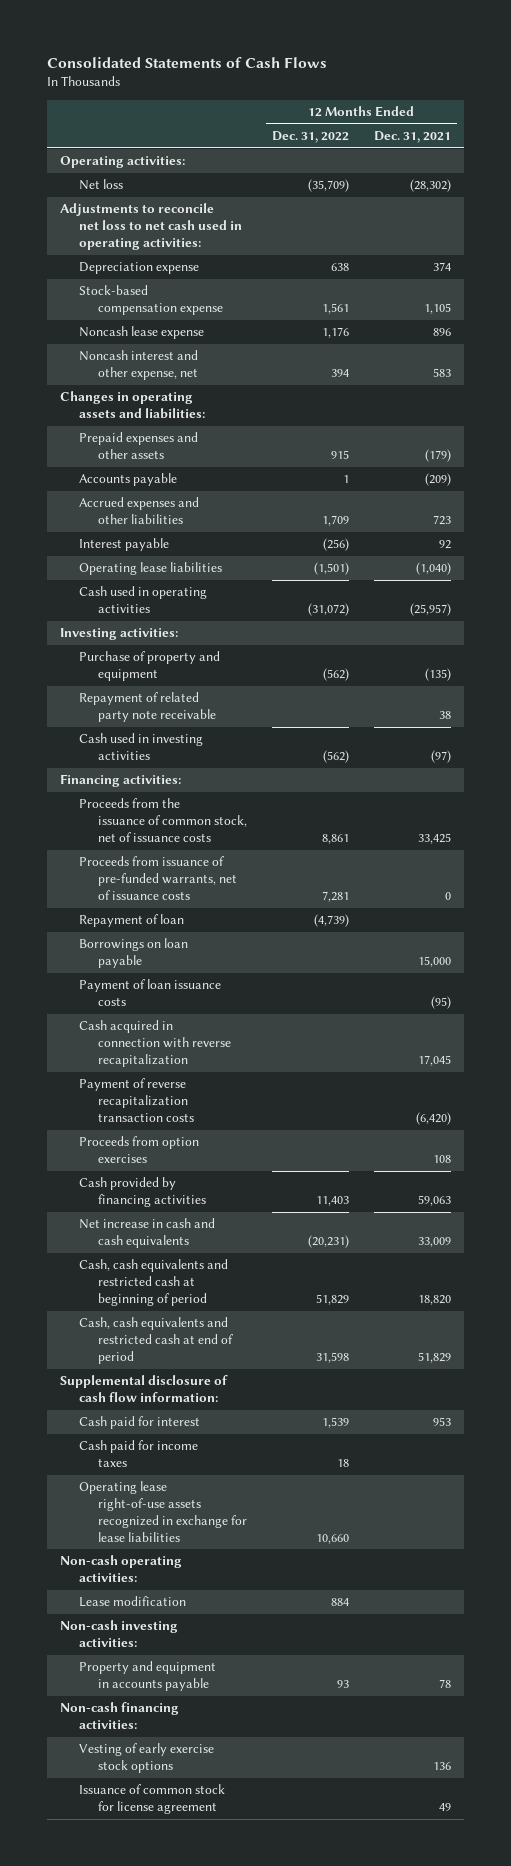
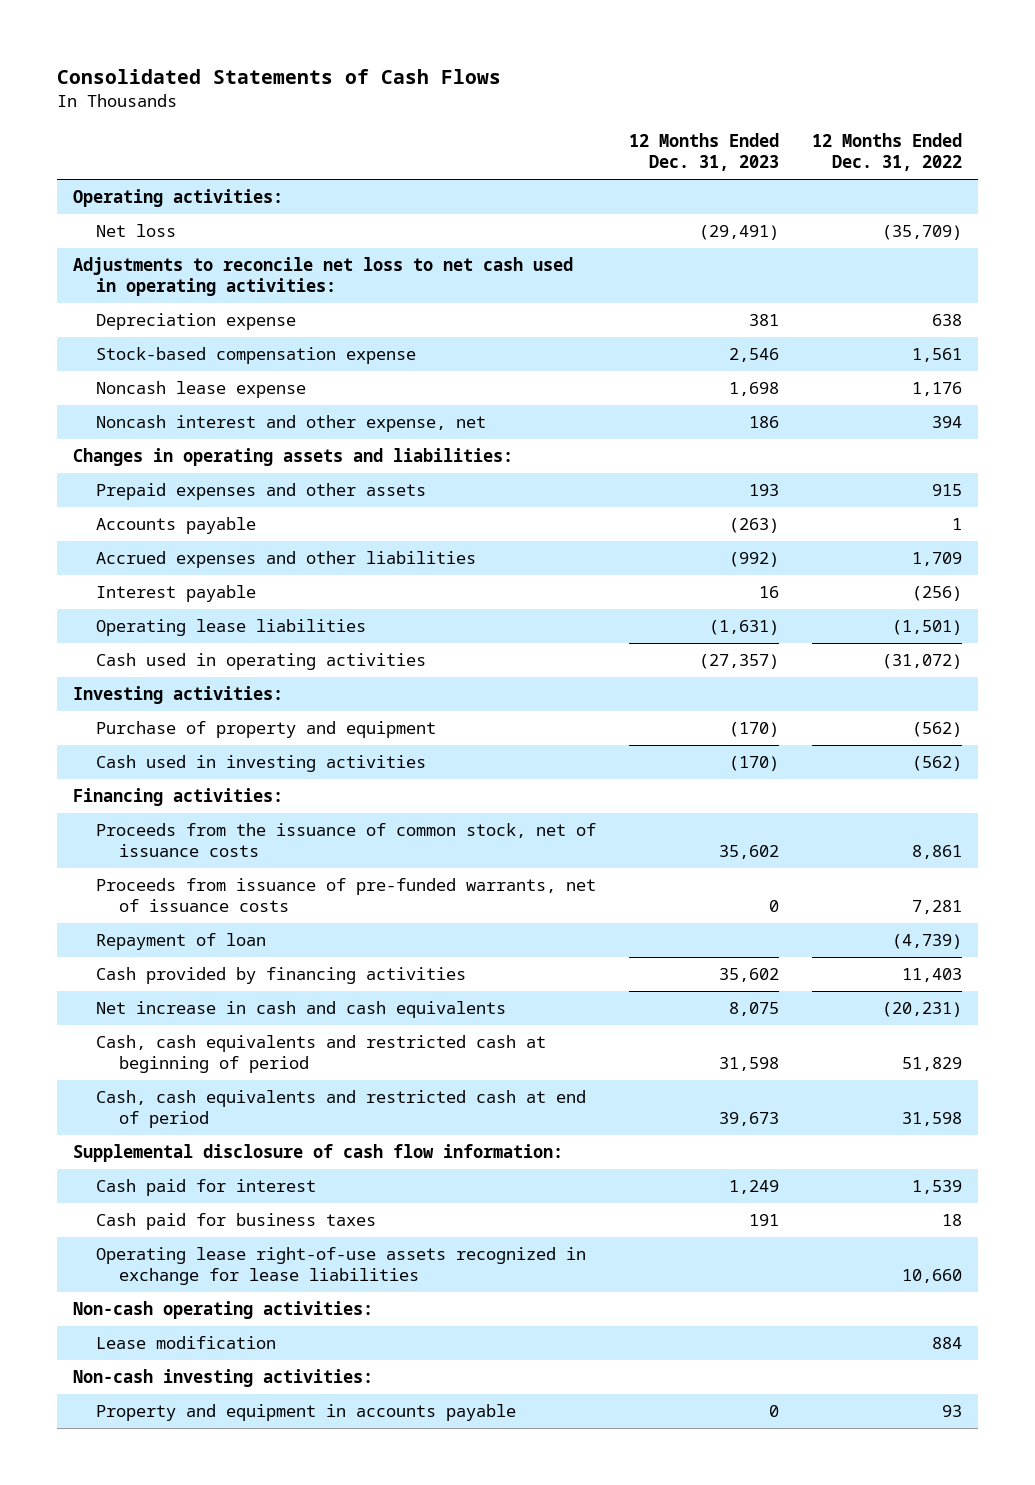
- | 12 Months Ended Dec. 31, 2022 | 12 Months Ended Dec. 31, 2021
+ | 12 Months Ended Dec. 31, 2023 | 12 Months Ended Dec. 31, 2022
- Repayment of related party note receivable | | 38
- Borrowings on loan payable | | 15,000
- Payment of loan issuance costs | | (95)
- Cash acquired in connection with reverse recapitalization | | 17,045
- Payment of reverse recapitalization transaction costs | | (6,420)
- Proceeds from option exercises | | 108
- Cash paid for income taxes | 18 |
+ Cash paid for business taxes | 191 | 18
- Non-cash financing activities:
- Vesting of early exercise stock options | | 136
- Issuance of common stock for license agreement | | 49

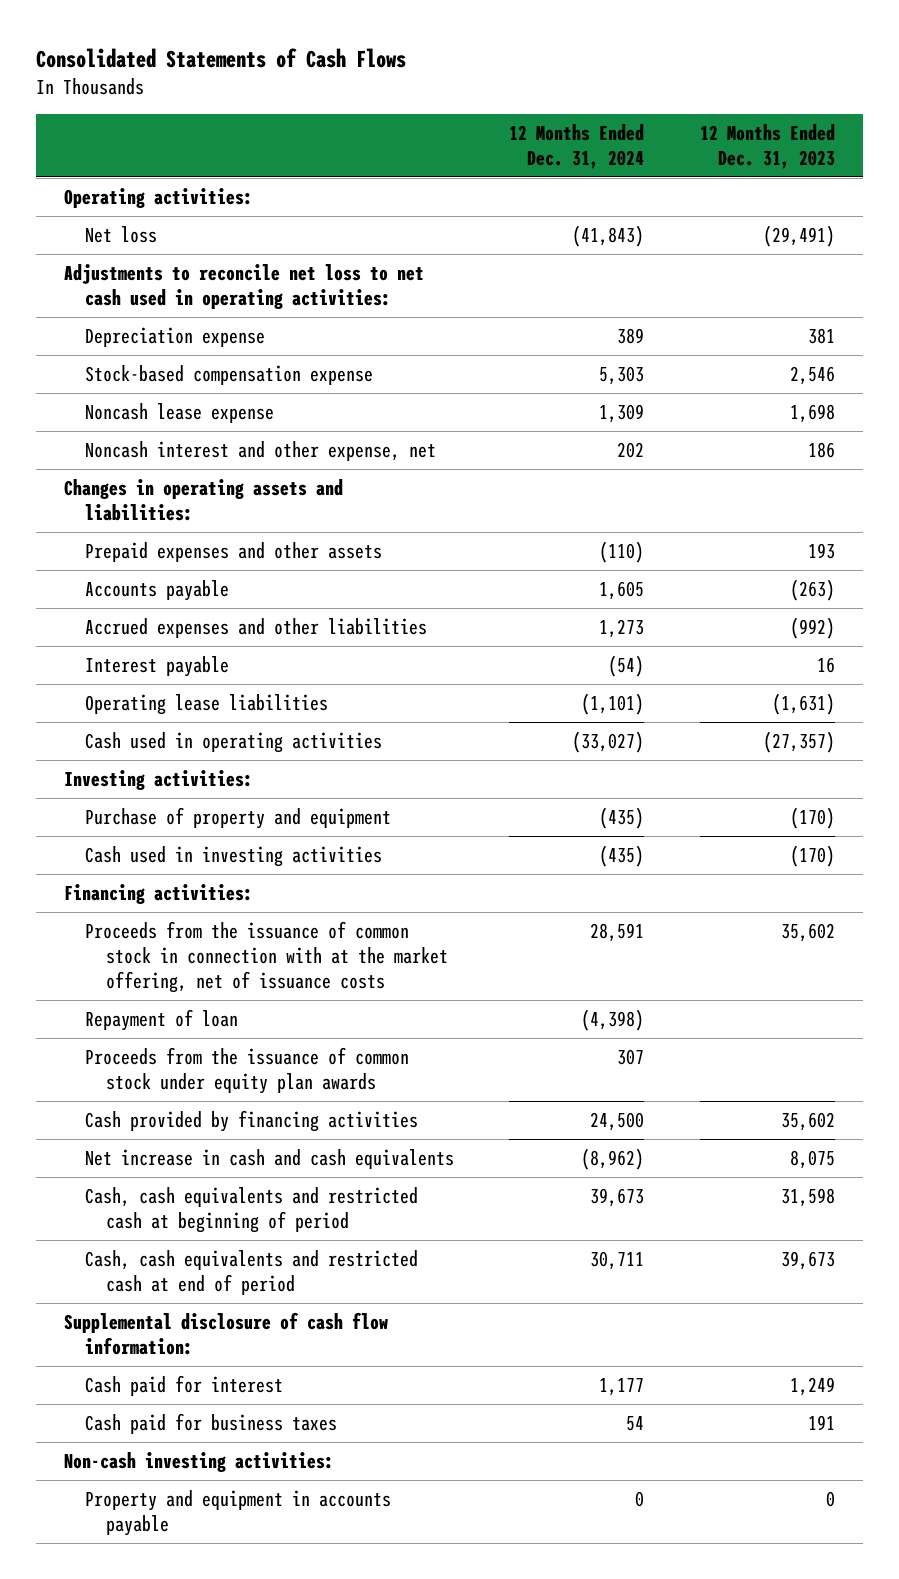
- | 12 Months Ended Dec. 31, 2023 | 12 Months Ended Dec. 31, 2022
+ | 12 Months Ended Dec. 31, 2024 | 12 Months Ended Dec. 31, 2023
- Proceeds from the issuance of common stock, net of issuance costs | 35,602 | 8,861
- Proceeds from issuance of pre-funded warrants, net of issuance costs | 0 | 7,281
+ Proceeds from the issuance of common stock in connection with at the market offering, net of issuance costs | 28,591 | 35,602
+ Proceeds from the issuance of common stock under equity plan awards | 307 |
- Operating lease right-of-use assets recognized in exchange for lease liabilities | | 10,660
- Non-cash operating activities:
- Lease modification | | 884

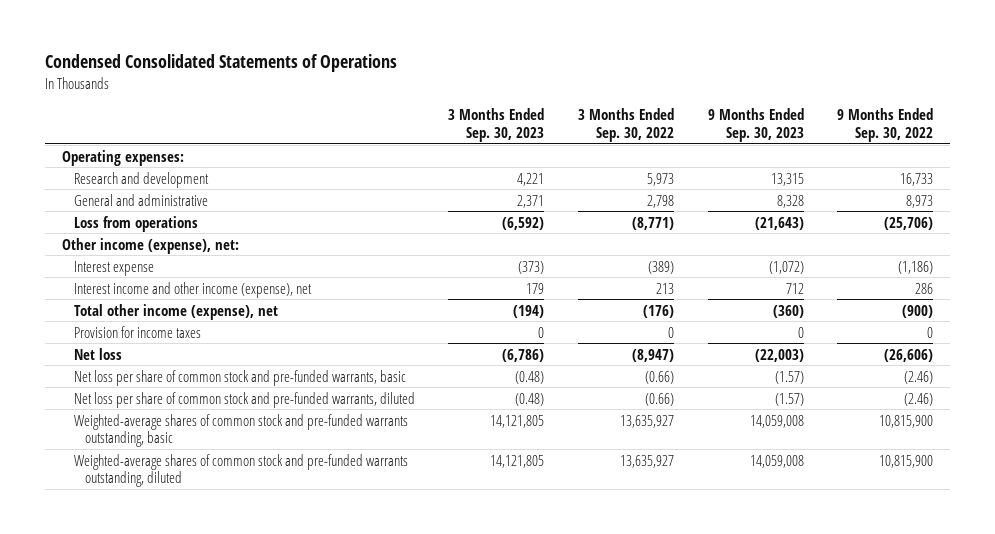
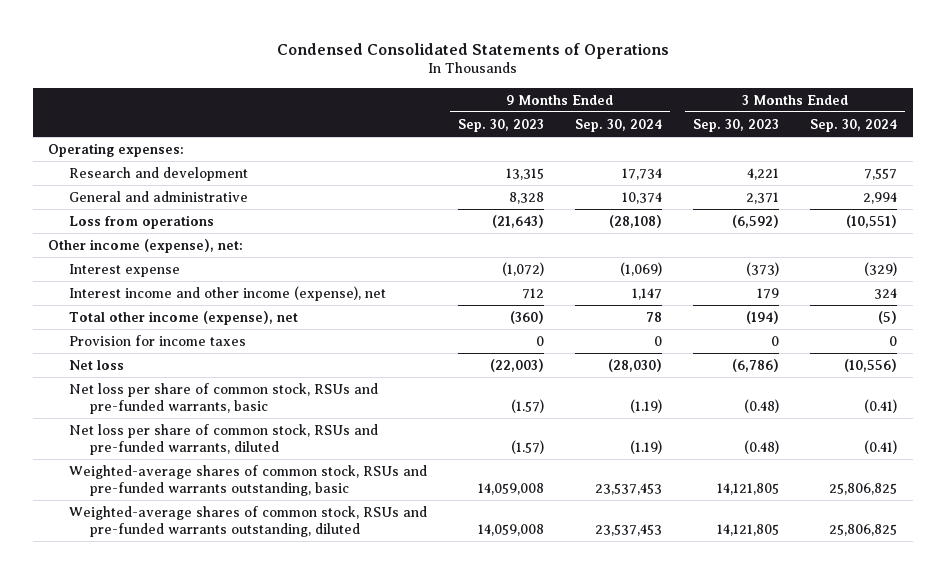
- | 3 Months Ended Sep. 30, 2023 | 3 Months Ended Sep. 30, 2022 | 9 Months Ended Sep. 30, 2023 | 9 Months Ended Sep. 30, 2022
+ | 9 Months Ended Sep. 30, 2023 | 9 Months Ended Sep. 30, 2024 | 3 Months Ended Sep. 30, 2023 | 3 Months Ended Sep. 30, 2024
- Net loss per share of common stock and pre-funded warrants, basic | (0.48) | (0.66) | (1.57) | (2.46)
- Net loss per share of common stock and pre-funded warrants, diluted | (0.48) | (0.66) | (1.57) | (2.46)
- Weighted-average shares of common stock and pre-funded warrants outstanding, basic | 14,121,805 | 13,635,927 | 14,059,008 | 10,815,900
- Weighted-average shares of common stock and pre-funded warrants outstanding, diluted | 14,121,805 | 13,635,927 | 14,059,008 | 10,815,900
+ Net loss per share of common stock, RSUs and pre-funded warrants, basic | (1.57) | (1.19) | (0.48) | (0.41)
+ Net loss per share of common stock, RSUs and pre-funded warrants, diluted | (1.57) | (1.19) | (0.48) | (0.41)
+ Weighted-average shares of common stock, RSUs and pre-funded warrants outstanding, basic | 14,059,008 | 23,537,453 | 14,121,805 | 25,806,825
+ Weighted-average shares of common stock, RSUs and pre-funded warrants outstanding, diluted | 14,059,008 | 23,537,453 | 14,121,805 | 25,806,825

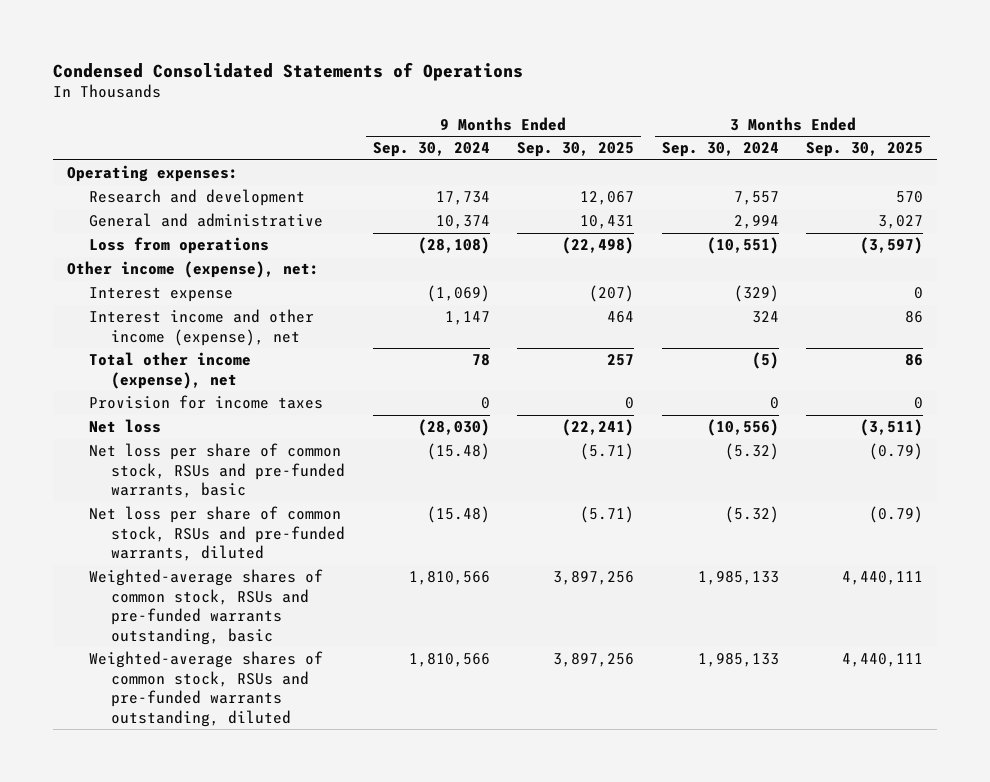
- | 9 Months Ended Sep. 30, 2023 | 9 Months Ended Sep. 30, 2024 | 3 Months Ended Sep. 30, 2023 | 3 Months Ended Sep. 30, 2024
+ | 9 Months Ended Sep. 30, 2024 | 9 Months Ended Sep. 30, 2025 | 3 Months Ended Sep. 30, 2024 | 3 Months Ended Sep. 30, 2025
- Net loss per share of common stock, RSUs and pre-funded warrants, basic | (1.57) | (1.19) | (0.48) | (0.41)
- Net loss per share of common stock, RSUs and pre-funded warrants, diluted | (1.57) | (1.19) | (0.48) | (0.41)
- Weighted-average shares of common stock, RSUs and pre-funded warrants outstanding, basic | 14,059,008 | 23,537,453 | 14,121,805 | 25,806,825
- Weighted-average shares of common stock, RSUs and pre-funded warrants outstanding, diluted | 14,059,008 | 23,537,453 | 14,121,805 | 25,806,825
+ Net loss per share of common stock, RSUs and pre-funded warrants, basic | (15.48) | (5.71) | (5.32) | (0.79)
+ Net loss per share of common stock, RSUs and pre-funded warrants, diluted | (15.48) | (5.71) | (5.32) | (0.79)
+ Weighted-average shares of common stock, RSUs and pre-funded warrants outstanding, basic | 1,810,566 | 3,897,256 | 1,985,133 | 4,440,111
+ Weighted-average shares of common stock, RSUs and pre-funded warrants outstanding, diluted | 1,810,566 | 3,897,256 | 1,985,133 | 4,440,111

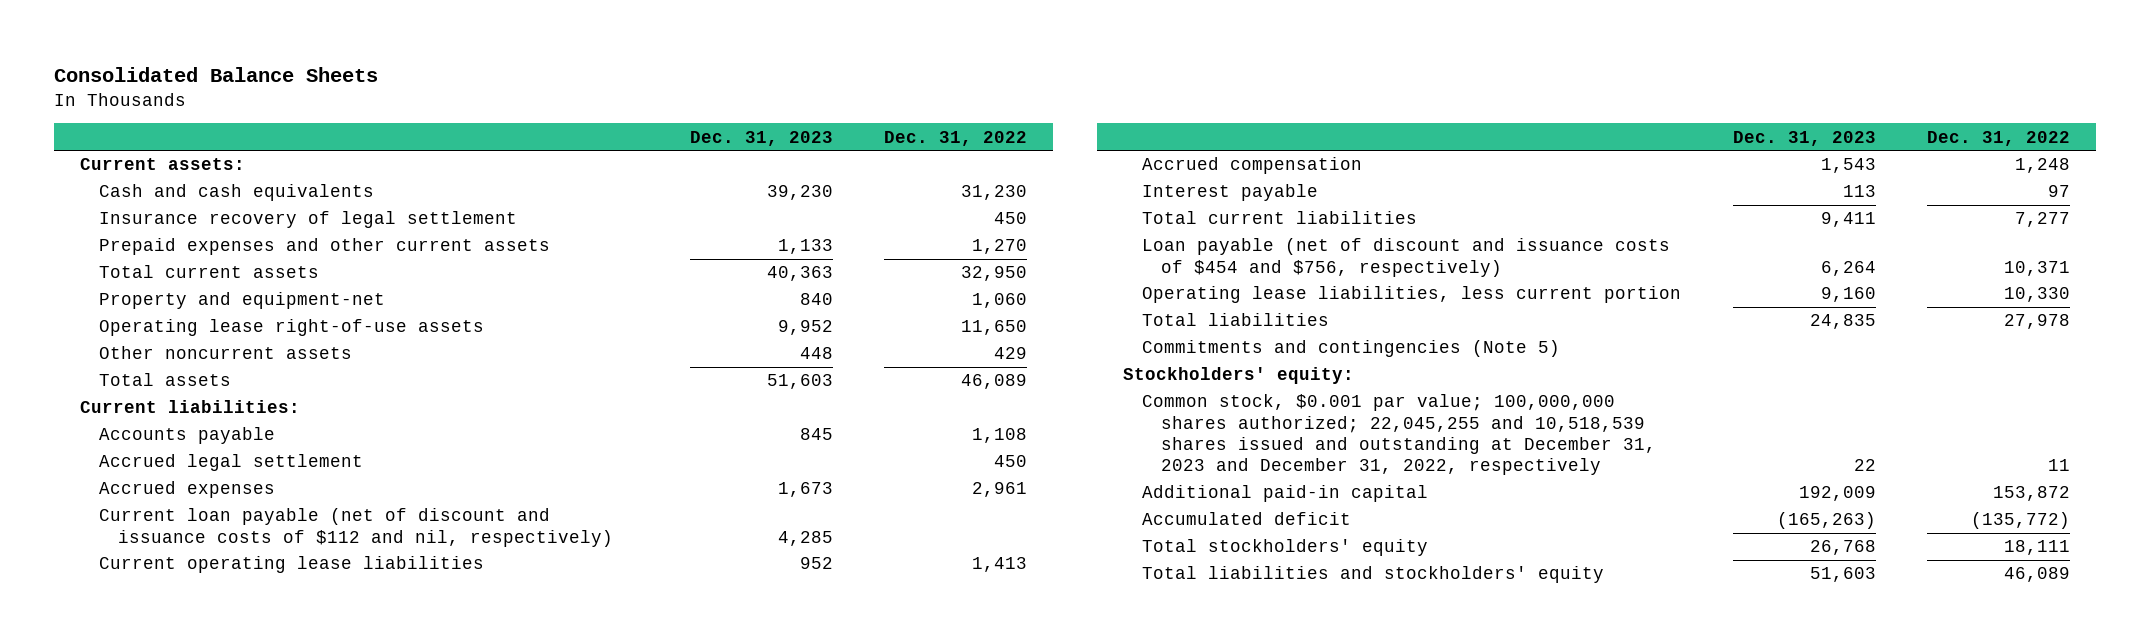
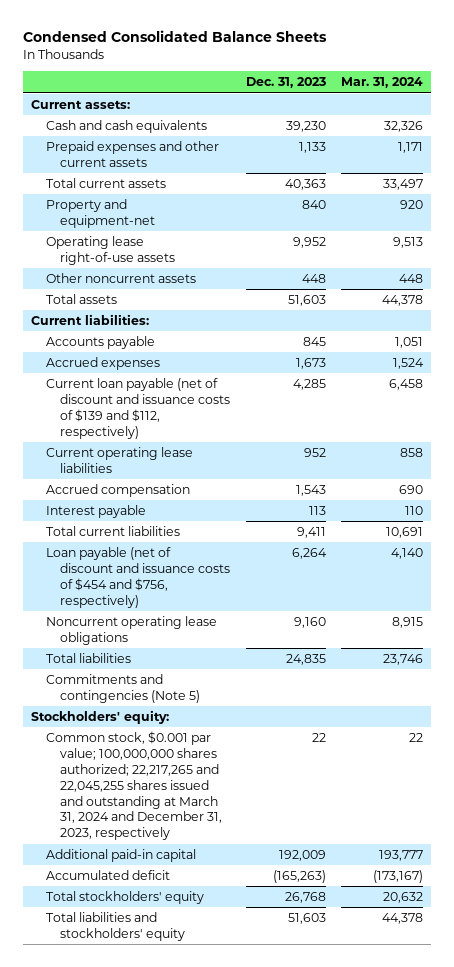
- Consolidated Balance Sheets
+ Condensed Consolidated Balance Sheets
- | Dec. 31, 2023 | Dec. 31, 2022
+ | Dec. 31, 2023 | Mar. 31, 2024
- Insurance recovery of legal settlement | | 450
- Accrued legal settlement | | 450
- Current loan payable (net of discount and issuance costs of $112 and nil, respectively) | 4,285 |
+ Current loan payable (net of discount and issuance costs of $139 and $112, respectively) | 4,285 | 6,458
- Operating lease liabilities, less current portion | 9,160 | 10,330
+ Noncurrent operating lease obligations | 9,160 | 8,915
- Common stock, $0.001 par value; 100,000,000 shares authorized; 22,045,255 and 10,518,539 shares issued and outstanding at December 31, 2023 and December 31, 2022, respectively | 22 | 11
+ Common stock, $0.001 par value; 100,000,000 shares authorized; 22,217,265 and 22,045,255 shares issued and outstanding at March 31, 2024 and December 31, 2023, respectively | 22 | 22

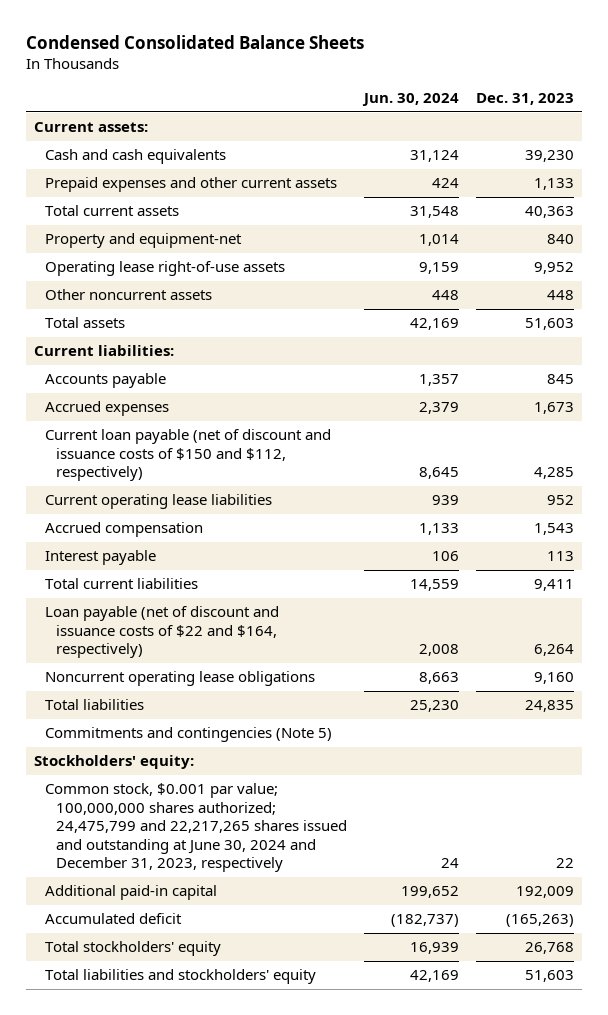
- | Dec. 31, 2023 | Mar. 31, 2024
+ | Jun. 30, 2024 | Dec. 31, 2023
- Current loan payable (net of discount and issuance costs of $139 and $112, respectively) | 4,285 | 6,458
+ Current loan payable (net of discount and issuance costs of $150 and $112, respectively) | 8,645 | 4,285
- Loan payable (net of discount and issuance costs of $454 and $756, respectively) | 6,264 | 4,140
+ Loan payable (net of discount and issuance costs of $22 and $164, respectively) | 2,008 | 6,264
- Common stock, $0.001 par value; 100,000,000 shares authorized; 22,217,265 and 22,045,255 shares issued and outstanding at March 31, 2024 and December 31, 2023, respectively | 22 | 22
+ Common stock, $0.001 par value; 100,000,000 shares authorized; 24,475,799 and 22,217,265 shares issued and outstanding at June 30, 2024 and December 31, 2023, respectively | 24 | 22

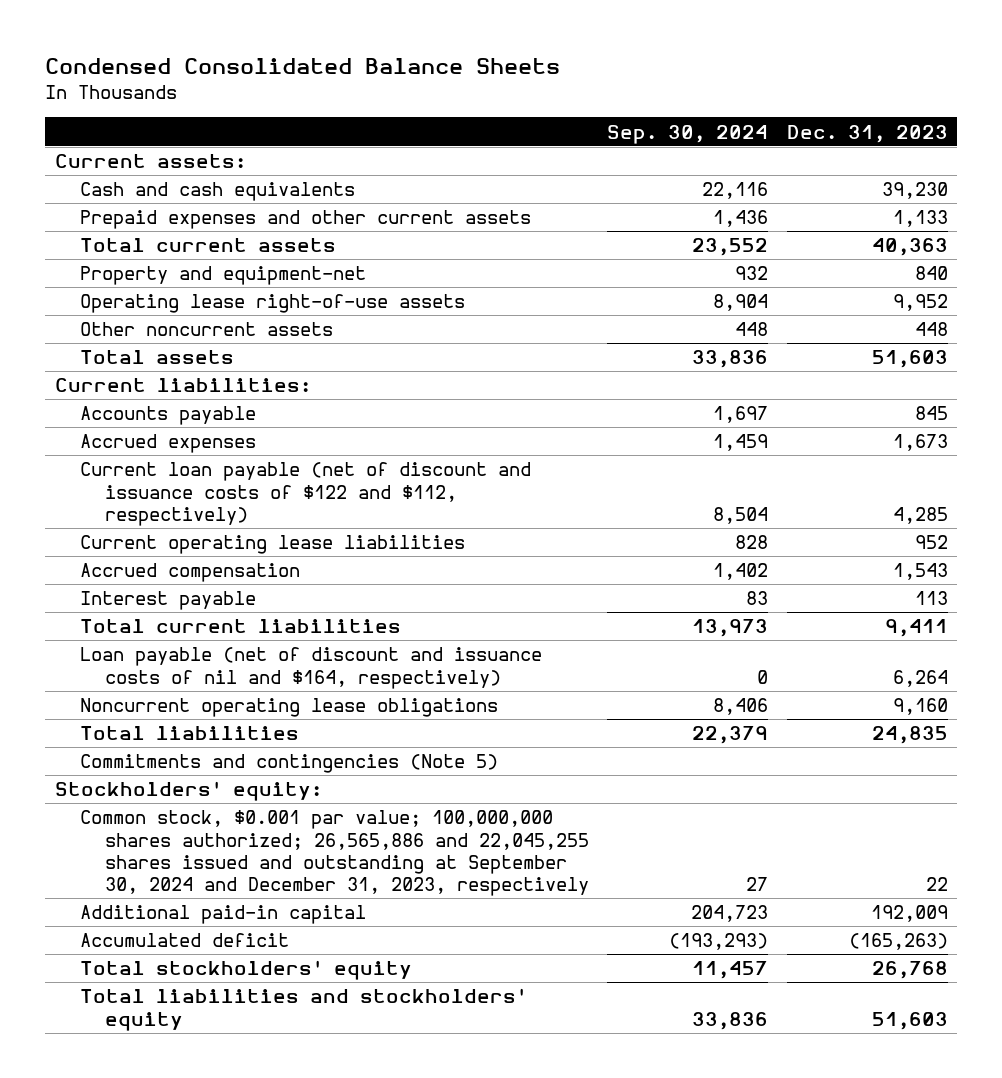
- | Jun. 30, 2024 | Dec. 31, 2023
+ | Sep. 30, 2024 | Dec. 31, 2023
- Current loan payable (net of discount and issuance costs of $150 and $112, respectively) | 8,645 | 4,285
+ Current loan payable (net of discount and issuance costs of $122 and $112, respectively) | 8,504 | 4,285
- Loan payable (net of discount and issuance costs of $22 and $164, respectively) | 2,008 | 6,264
+ Loan payable (net of discount and issuance costs of nil and $164, respectively) | 0 | 6,264
- Common stock, $0.001 par value; 100,000,000 shares authorized; 24,475,799 and 22,217,265 shares issued and outstanding at June 30, 2024 and December 31, 2023, respectively | 24 | 22
+ Common stock, $0.001 par value; 100,000,000 shares authorized; 26,565,886 and 22,045,255 shares issued and outstanding at September 30, 2024 and December 31, 2023, respectively | 27 | 22

